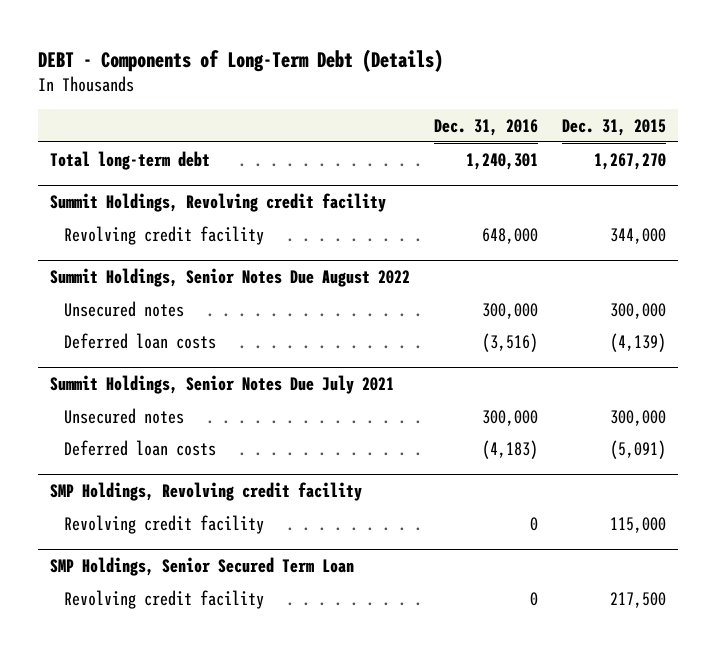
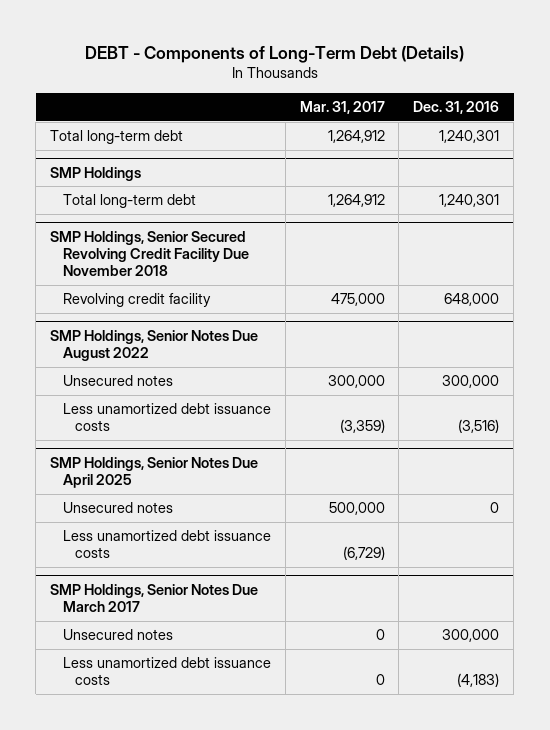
- | Dec. 31, 2016 | Dec. 31, 2015
+ | Mar. 31, 2017 | Dec. 31, 2016
- Summit Holdings, Revolving credit facility
+ SMP Holdings
+ Total long-term debt | 1,264,912 | 1,240,301
+ SMP Holdings, Senior Secured Revolving Credit Facility Due November 2018
- Summit Holdings, Senior Notes Due August 2022
+ SMP Holdings, Senior Notes Due August 2022
- Deferred loan costs | (3,516) | (4,139)
- Summit Holdings, Senior Notes Due July 2021
+ Less unamortized debt issuance costs | (3,359) | (3,516)
+ SMP Holdings, Senior Notes Due April 2025
+ Unsecured notes | 500,000 | 0
+ Less unamortized debt issuance costs | (6,729) |
+ SMP Holdings, Senior Notes Due March 2017
- Deferred loan costs | (4,183) | (5,091)
- SMP Holdings, Revolving credit facility
- Revolving credit facility | 0 | 115,000
- SMP Holdings, Senior Secured Term Loan
- Revolving credit facility | 0 | 217,500
+ Less unamortized debt issuance costs | 0 | (4,183)

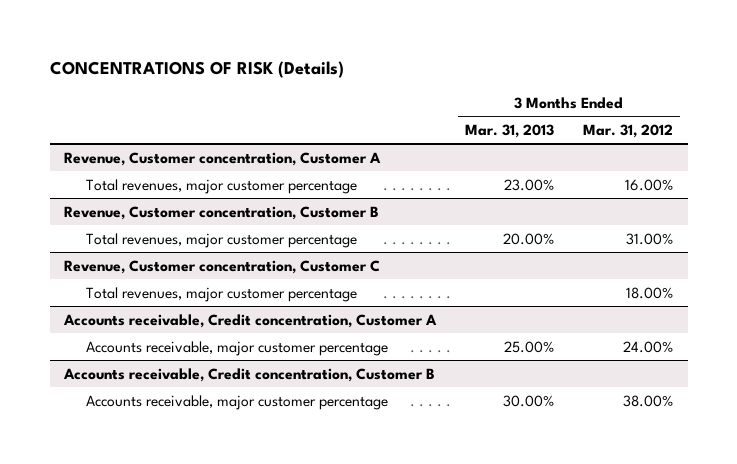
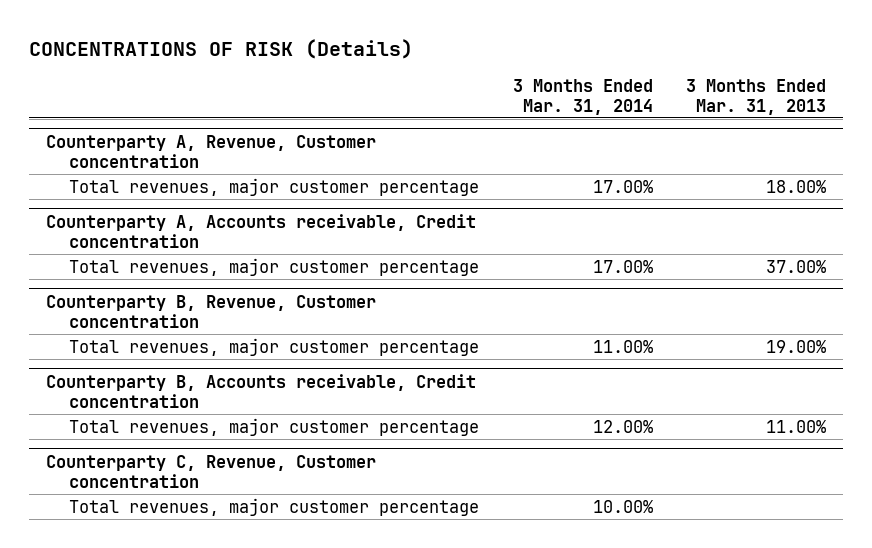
- | 3 Months Ended Mar. 31, 2013 | 3 Months Ended Mar. 31, 2012
+ | 3 Months Ended Mar. 31, 2014 | 3 Months Ended Mar. 31, 2013
- Revenue, Customer concentration, Customer A
- Total revenues, major customer percentage | 23.00% | 16.00%
- Revenue, Customer concentration, Customer B
- Total revenues, major customer percentage | 20.00% | 31.00%
- Revenue, Customer concentration, Customer C
+ Counterparty A, Revenue, Customer concentration
+ Total revenues, major customer percentage | 17.00% | 18.00%
+ Counterparty A, Accounts receivable, Credit concentration
+ Total revenues, major customer percentage | 17.00% | 37.00%
+ Counterparty B, Revenue, Customer concentration
+ Total revenues, major customer percentage | 11.00% | 19.00%
+ Counterparty B, Accounts receivable, Credit concentration
+ Total revenues, major customer percentage | 12.00% | 11.00%
+ Counterparty C, Revenue, Customer concentration
- Accounts receivable, Credit concentration, Customer A
- Accounts receivable, major customer percentage | 25.00% | 24.00%
- Accounts receivable, Credit concentration, Customer B
- Accounts receivable, major customer percentage | 30.00% | 38.00%

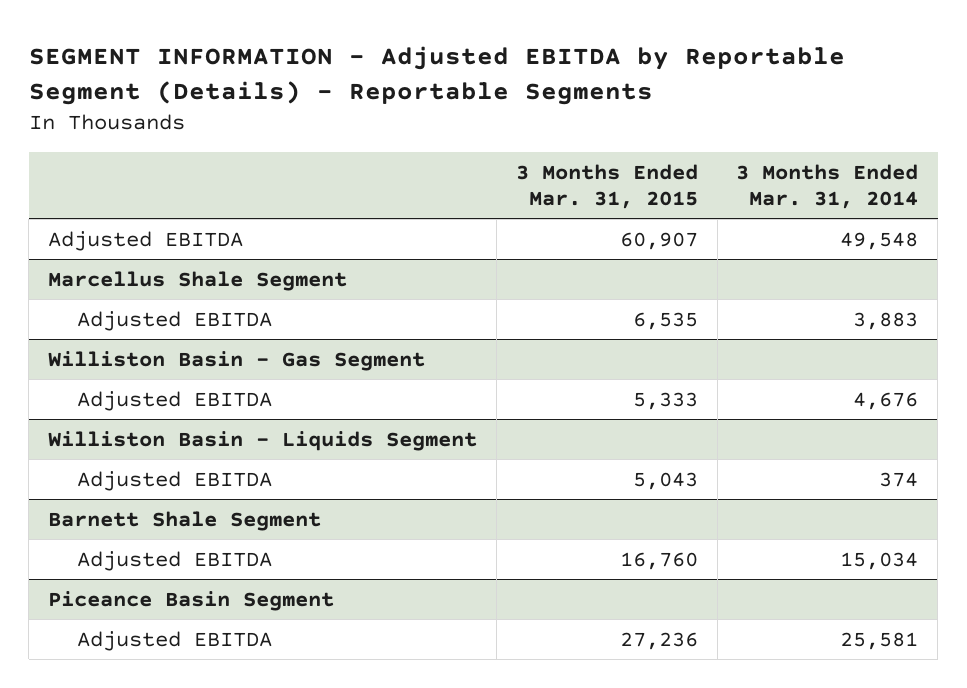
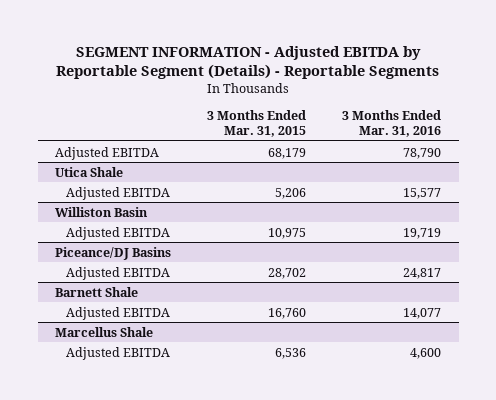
- | 3 Months Ended Mar. 31, 2015 | 3 Months Ended Mar. 31, 2014
+ | 3 Months Ended Mar. 31, 2015 | 3 Months Ended Mar. 31, 2016
- Adjusted EBITDA | 60,907 | 49,548
- Marcellus Shale Segment
- Adjusted EBITDA | 6,535 | 3,883
- Williston Basin - Gas Segment
- Adjusted EBITDA | 5,333 | 4,676
- Williston Basin - Liquids Segment
- Adjusted EBITDA | 5,043 | 374
- Barnett Shale Segment
+ Adjusted EBITDA | 68,179 | 78,790
+ Utica Shale
+ Adjusted EBITDA | 5,206 | 15,577
+ Williston Basin
+ Adjusted EBITDA | 10,975 | 19,719
+ Piceance/DJ Basins
+ Adjusted EBITDA | 28,702 | 24,817
+ Barnett Shale
- Piceance Basin Segment
- Adjusted EBITDA | 27,236 | 25,581
+ Marcellus Shale
+ Adjusted EBITDA | 6,536 | 4,600

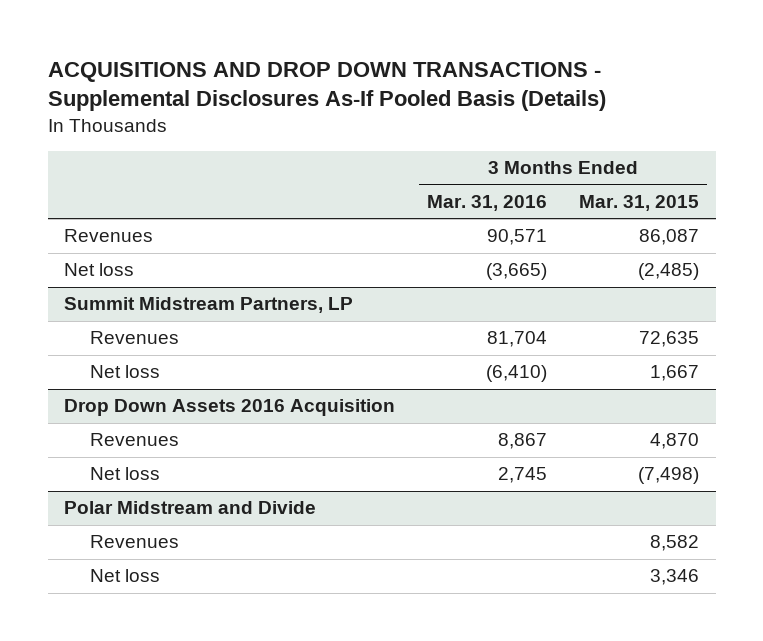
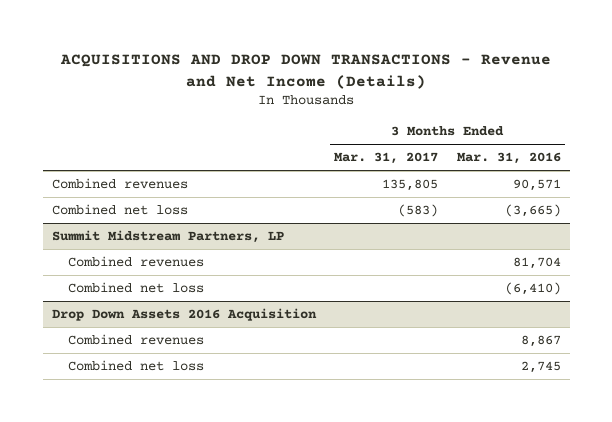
- ACQUISITIONS AND DROP DOWN TRANSACTIONS - Supplemental Disclosures As-If Pooled Basis (Details)
+ ACQUISITIONS AND DROP DOWN TRANSACTIONS - Revenue and Net Income (Details)
- | 3 Months Ended Mar. 31, 2016 | 3 Months Ended Mar. 31, 2015
+ | 3 Months Ended Mar. 31, 2017 | 3 Months Ended Mar. 31, 2016
- Revenues | 90,571 | 86,087
- Net loss | (3,665) | (2,485)
+ Combined revenues | 135,805 | 90,571
+ Combined net loss | (583) | (3,665)
@ Summit Midstream Partners, LP
- Revenues | 81,704 | 72,635
- Net loss | (6,410) | 1,667
+ Combined revenues | | 81,704
+ Combined net loss | | (6,410)
@ Drop Down Assets 2016 Acquisition
- Revenues | 8,867 | 4,870
- Net loss | 2,745 | (7,498)
- Polar Midstream and Divide
- Revenues | | 8,582
- Net loss | | 3,346
@ Drop Down Assets 2016 Acquisition
+ Combined revenues | | 8,867
+ Combined net loss | | 2,745

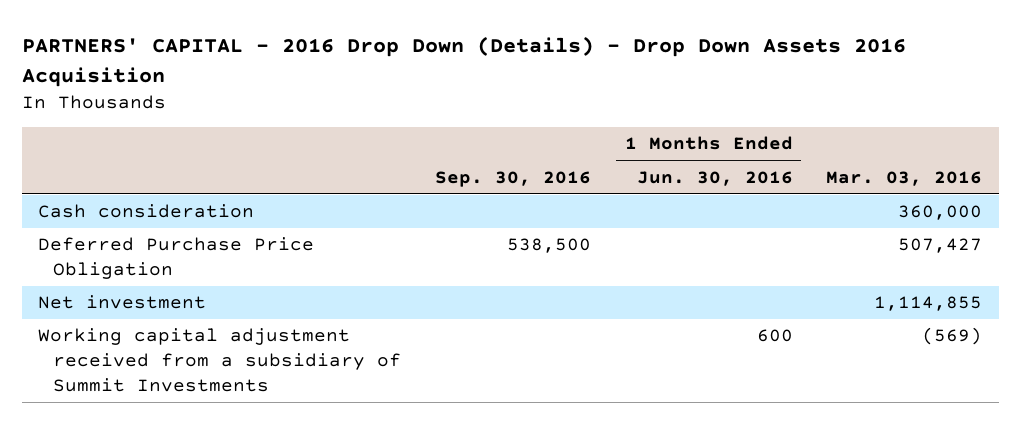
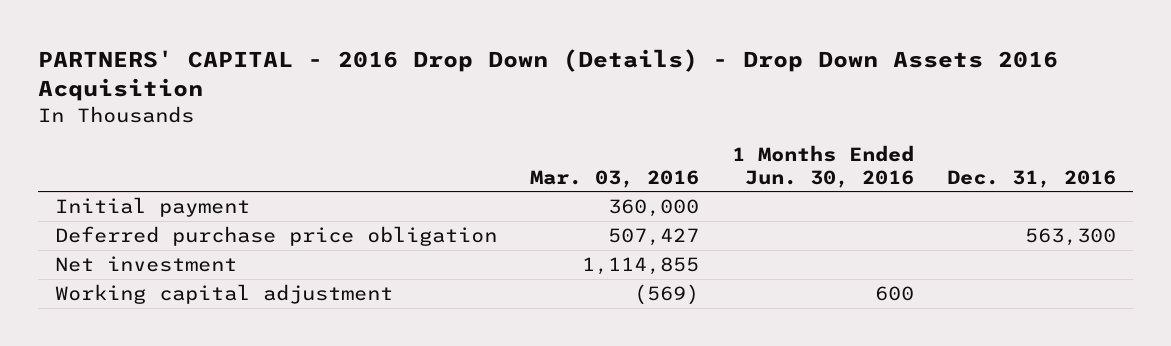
- | Sep. 30, 2016 | 1 Months Ended Jun. 30, 2016 | Mar. 03, 2016
+ | Mar. 03, 2016 | 1 Months Ended Jun. 30, 2016 | Dec. 31, 2016
- Cash consideration | | | 360,000
- Deferred Purchase Price Obligation | 538,500 | | 507,427
+ Initial payment | 360,000 | |
+ Deferred purchase price obligation | 507,427 | | 563,300
- Working capital adjustment received from a subsidiary of Summit Investments | | 600 | (569)
+ Working capital adjustment | (569) | 600 |

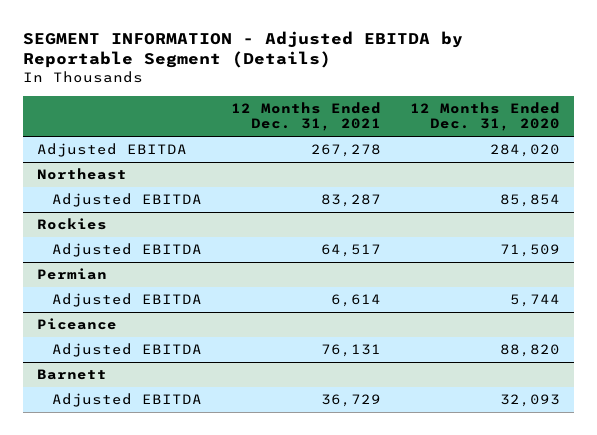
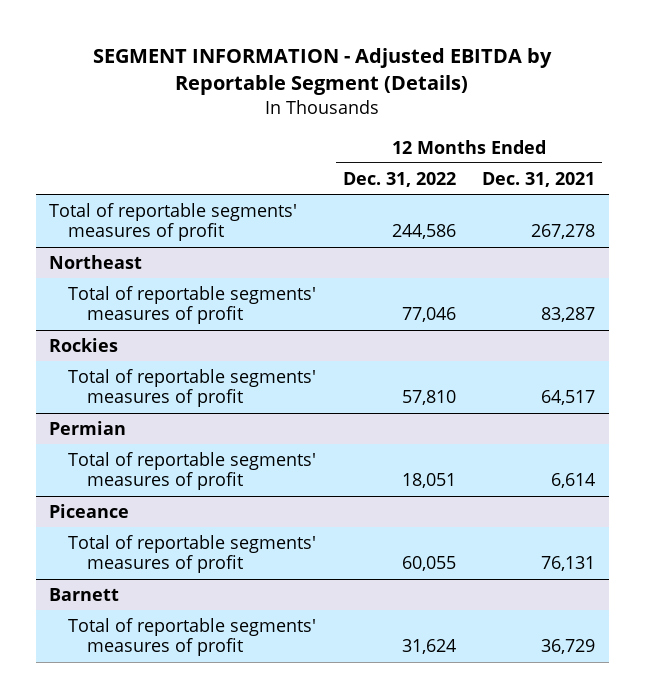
- | 12 Months Ended Dec. 31, 2021 | 12 Months Ended Dec. 31, 2020
+ | 12 Months Ended Dec. 31, 2022 | 12 Months Ended Dec. 31, 2021
- Adjusted EBITDA | 267,278 | 284,020
+ Total of reportable segments' measures of profit | 244,586 | 267,278
@ Northeast
- Adjusted EBITDA | 83,287 | 85,854
+ Total of reportable segments' measures of profit | 77,046 | 83,287
@ Rockies
- Adjusted EBITDA | 64,517 | 71,509
+ Total of reportable segments' measures of profit | 57,810 | 64,517
@ Permian
- Adjusted EBITDA | 6,614 | 5,744
+ Total of reportable segments' measures of profit | 18,051 | 6,614
@ Piceance
- Adjusted EBITDA | 76,131 | 88,820
+ Total of reportable segments' measures of profit | 60,055 | 76,131
@ Barnett
- Adjusted EBITDA | 36,729 | 32,093
+ Total of reportable segments' measures of profit | 31,624 | 36,729

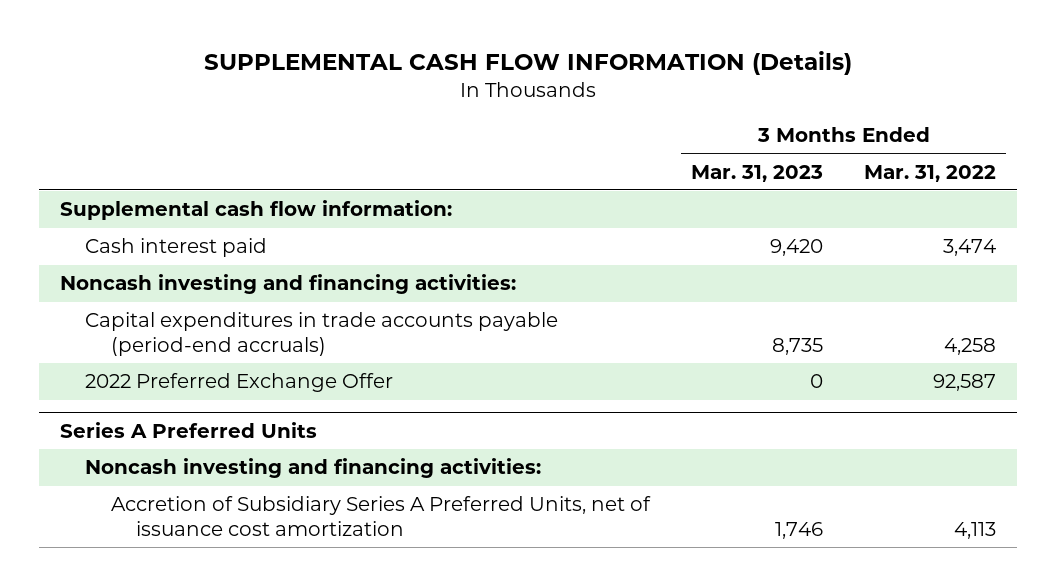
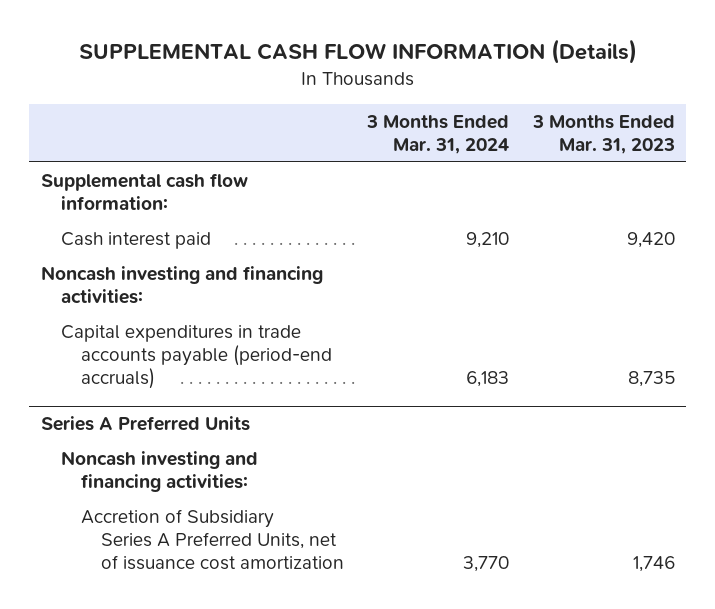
- | 3 Months Ended Mar. 31, 2023 | 3 Months Ended Mar. 31, 2022
+ | 3 Months Ended Mar. 31, 2024 | 3 Months Ended Mar. 31, 2023
- 2022 Preferred Exchange Offer | 0 | 92,587

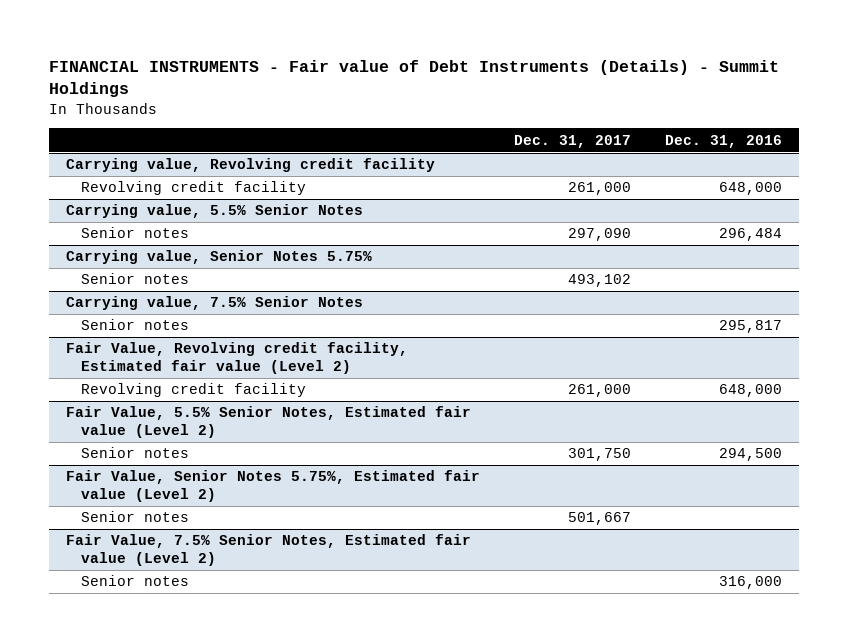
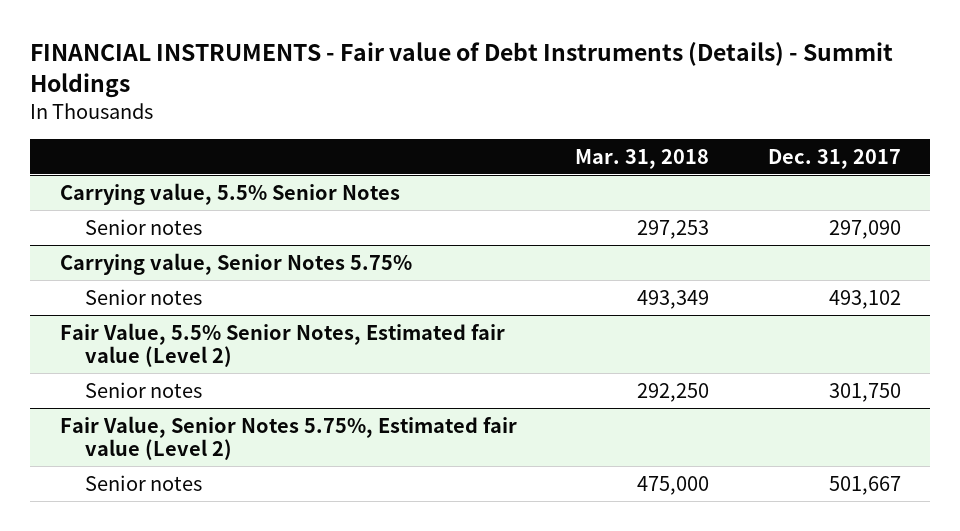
- | Dec. 31, 2017 | Dec. 31, 2016
+ | Mar. 31, 2018 | Dec. 31, 2017
- Carrying value, Revolving credit facility
- Revolving credit facility | 261,000 | 648,000
- Carrying value, 7.5% Senior Notes
- Senior notes | | 295,817
- Fair Value, Revolving credit facility, Estimated fair value (Level 2)
- Revolving credit facility | 261,000 | 648,000
- Fair Value, 7.5% Senior Notes, Estimated fair value (Level 2)
- Senior notes | | 316,000

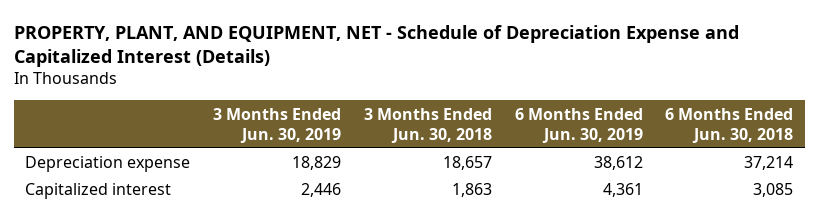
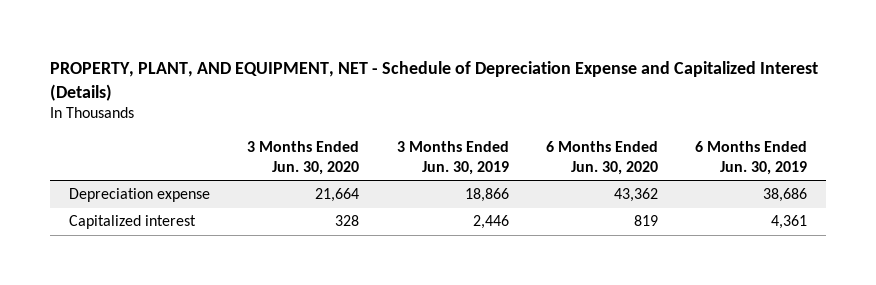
- | 3 Months Ended Jun. 30, 2019 | 3 Months Ended Jun. 30, 2018 | 6 Months Ended Jun. 30, 2019 | 6 Months Ended Jun. 30, 2018
+ | 3 Months Ended Jun. 30, 2020 | 3 Months Ended Jun. 30, 2019 | 6 Months Ended Jun. 30, 2020 | 6 Months Ended Jun. 30, 2019
- Depreciation expense | 18,829 | 18,657 | 38,612 | 37,214
+ Depreciation expense | 21,664 | 18,866 | 43,362 | 38,686

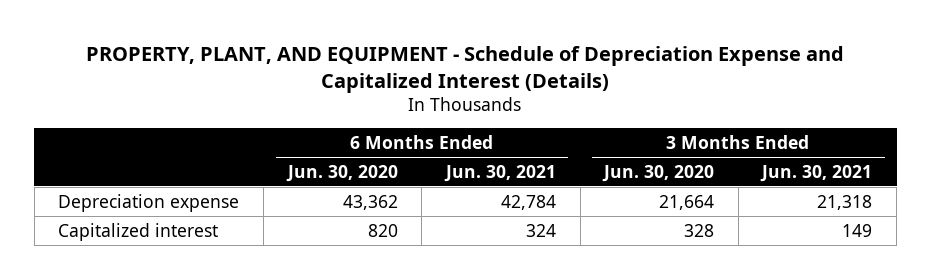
- PROPERTY, PLANT, AND EQUIPMENT, NET - Schedule of Depreciation Expense and Capitalized Interest (Details)
+ PROPERTY, PLANT, AND EQUIPMENT - Schedule of Depreciation Expense and Capitalized Interest (Details)
- | 3 Months Ended Jun. 30, 2020 | 3 Months Ended Jun. 30, 2019 | 6 Months Ended Jun. 30, 2020 | 6 Months Ended Jun. 30, 2019
+ | 6 Months Ended Jun. 30, 2020 | 6 Months Ended Jun. 30, 2021 | 3 Months Ended Jun. 30, 2020 | 3 Months Ended Jun. 30, 2021
- Capitalized interest | 328 | 2,446 | 819 | 4,361
+ Capitalized interest | 820 | 324 | 328 | 149

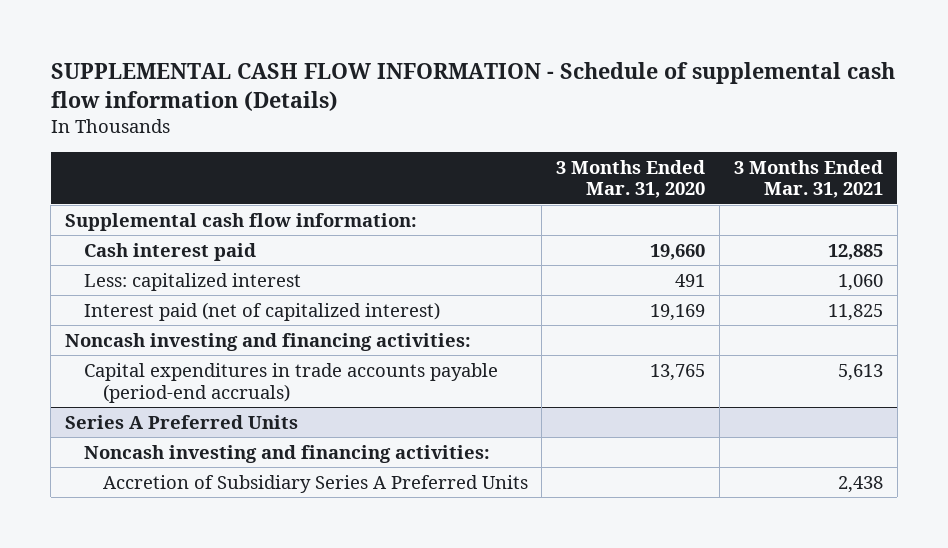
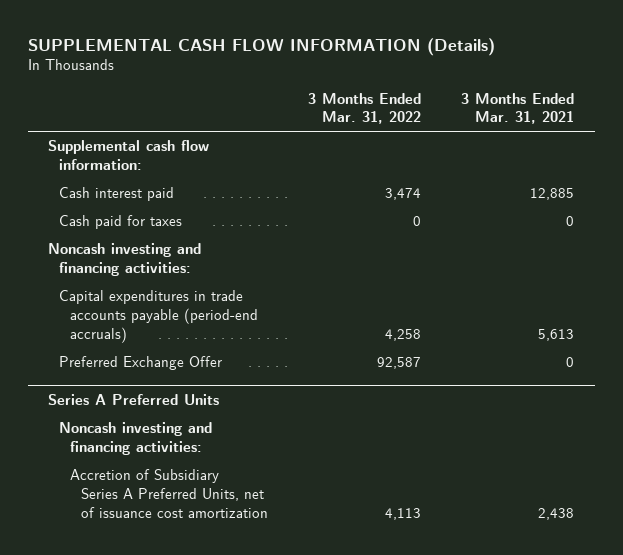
- SUPPLEMENTAL CASH FLOW INFORMATION - Schedule of supplemental cash flow information (Details)
+ SUPPLEMENTAL CASH FLOW INFORMATION (Details)
- | 3 Months Ended Mar. 31, 2020 | 3 Months Ended Mar. 31, 2021
+ | 3 Months Ended Mar. 31, 2022 | 3 Months Ended Mar. 31, 2021
- Less: capitalized interest | 491 | 1,060
- Interest paid (net of capitalized interest) | 19,169 | 11,825
+ Cash paid for taxes | 0 | 0
+ Preferred Exchange Offer | 92,587 | 0
@ Series A Preferred Units
- Accretion of Subsidiary Series A Preferred Units | | 2,438
+ Accretion of Subsidiary Series A Preferred Units, net of issuance cost amortization | 4,113 | 2,438

